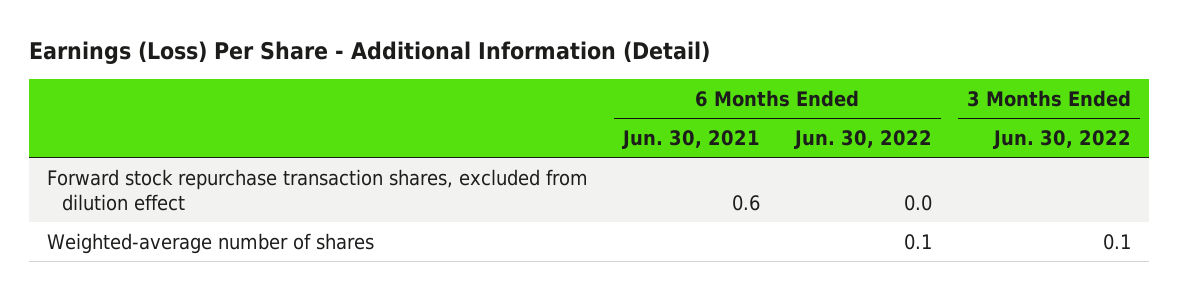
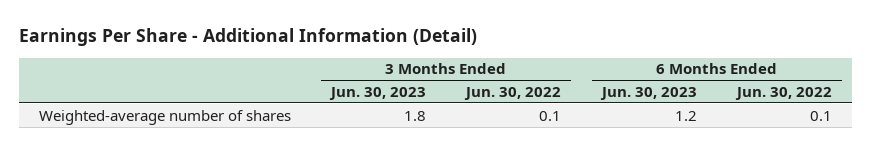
- Earnings (Loss) Per Share - Additional Information (Detail)
+ Earnings Per Share - Additional Information (Detail)
- | 6 Months Ended Jun. 30, 2021 | 6 Months Ended Jun. 30, 2022 | 3 Months Ended Jun. 30, 2022
+ | 3 Months Ended Jun. 30, 2023 | 3 Months Ended Jun. 30, 2022 | 6 Months Ended Jun. 30, 2023 | 6 Months Ended Jun. 30, 2022
- Forward stock repurchase transaction shares, excluded from dilution effect | 0.6 | 0.0 |

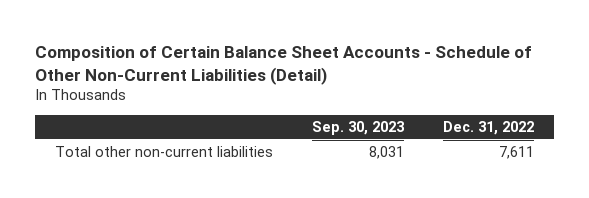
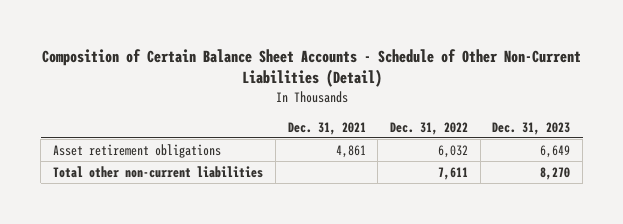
- | Sep. 30, 2023 | Dec. 31, 2022
+ | Dec. 31, 2021 | Dec. 31, 2022 | Dec. 31, 2023
+ Asset retirement obligations | 4,861 | 6,032 | 6,649

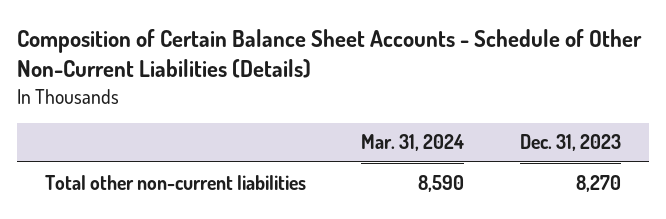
- Composition of Certain Balance Sheet Accounts - Schedule of Other Non-Current Liabilities (Detail)
+ Composition of Certain Balance Sheet Accounts - Schedule of Other Non-Current Liabilities (Details)
- | Dec. 31, 2021 | Dec. 31, 2022 | Dec. 31, 2023
+ | Mar. 31, 2024 | Dec. 31, 2023
- Asset retirement obligations | 4,861 | 6,032 | 6,649

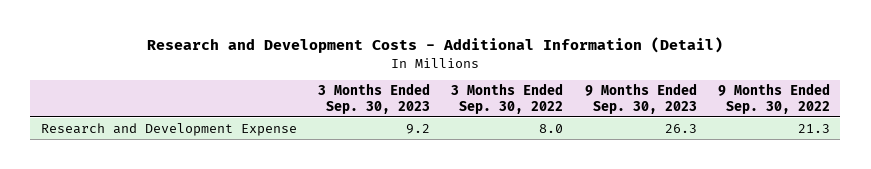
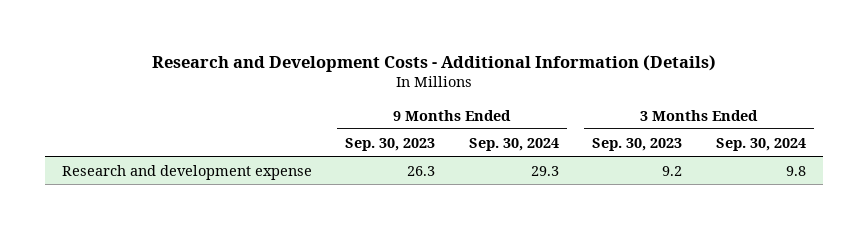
- Research and Development Costs - Additional Information (Detail)
+ Research and Development Costs - Additional Information (Details)
- | 3 Months Ended Sep. 30, 2023 | 3 Months Ended Sep. 30, 2022 | 9 Months Ended Sep. 30, 2023 | 9 Months Ended Sep. 30, 2022
+ | 9 Months Ended Sep. 30, 2023 | 9 Months Ended Sep. 30, 2024 | 3 Months Ended Sep. 30, 2023 | 3 Months Ended Sep. 30, 2024
- Research and Development Expense | 9.2 | 8.0 | 26.3 | 21.3
+ Research and development expense | 26.3 | 29.3 | 9.2 | 9.8

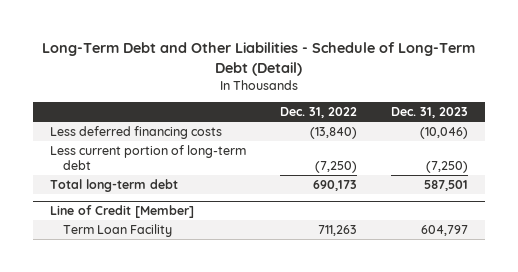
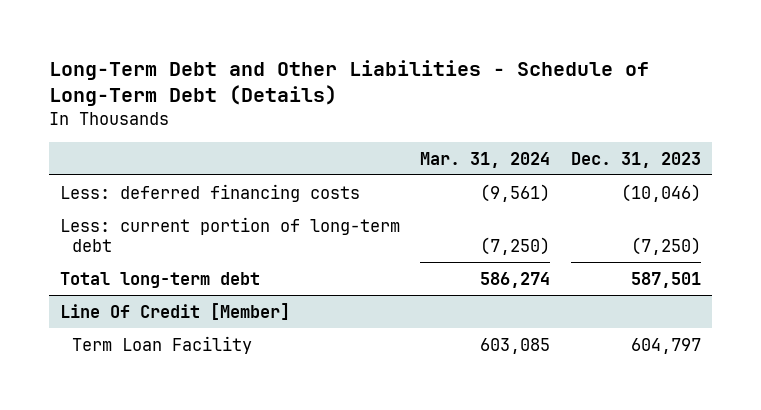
- Long-Term Debt and Other Liabilities - Schedule of Long-Term Debt (Detail)
+ Long-Term Debt and Other Liabilities - Schedule of Long-Term Debt (Details)
- | Dec. 31, 2022 | Dec. 31, 2023
+ | Mar. 31, 2024 | Dec. 31, 2023
- Less deferred financing costs | (13,840) | (10,046)
- Less current portion of long-term debt | (7,250) | (7,250)
+ Less: deferred financing costs | (9,561) | (10,046)
+ Less: current portion of long-term debt | (7,250) | (7,250)
- Line of Credit [Member]
+ Line Of Credit [Member]

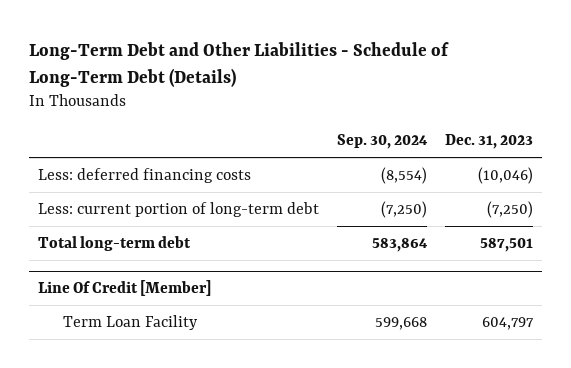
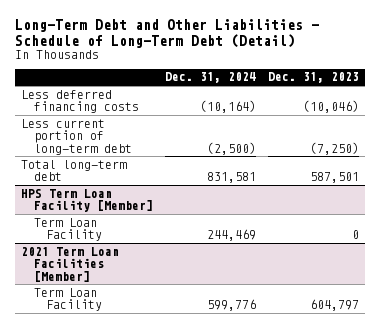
- Long-Term Debt and Other Liabilities - Schedule of Long-Term Debt (Details)
+ Long-Term Debt and Other Liabilities - Schedule of Long-Term Debt (Detail)
- | Sep. 30, 2024 | Dec. 31, 2023
+ | Dec. 31, 2024 | Dec. 31, 2023
- Less: deferred financing costs | (8,554) | (10,046)
- Less: current portion of long-term debt | (7,250) | (7,250)
+ Less deferred financing costs | (10,164) | (10,046)
+ Less current portion of long-term debt | (2,500) | (7,250)
- Line Of Credit [Member]
+ HPS Term Loan Facility [Member]
+ Term Loan Facility | 244,469 | 0
+ 2021 Term Loan Facilities [Member]

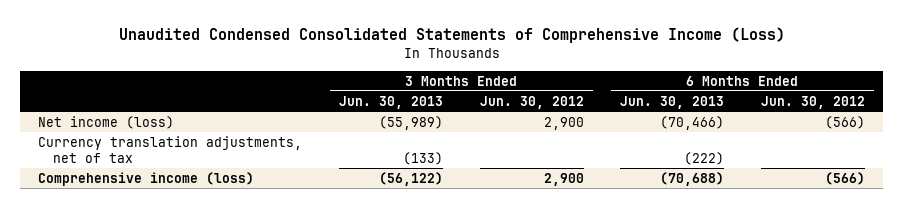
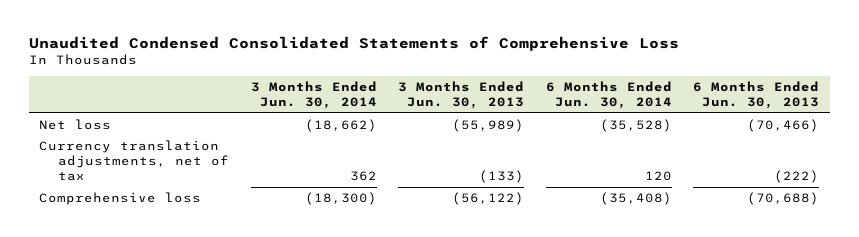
- Unaudited Condensed Consolidated Statements of Comprehensive Income (Loss)
+ Unaudited Condensed Consolidated Statements of Comprehensive Loss
- | 3 Months Ended Jun. 30, 2013 | 3 Months Ended Jun. 30, 2012 | 6 Months Ended Jun. 30, 2013 | 6 Months Ended Jun. 30, 2012
+ | 3 Months Ended Jun. 30, 2014 | 3 Months Ended Jun. 30, 2013 | 6 Months Ended Jun. 30, 2014 | 6 Months Ended Jun. 30, 2013
- Net income (loss) | (55,989) | 2,900 | (70,466) | (566)
+ Net loss | (18,662) | (55,989) | (35,528) | (70,466)
- Comprehensive income (loss) | (56,122) | 2,900 | (70,688) | (566)
+ Comprehensive loss | (18,300) | (56,122) | (35,408) | (70,688)

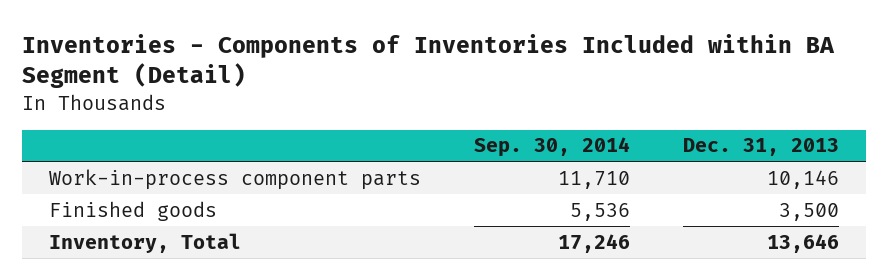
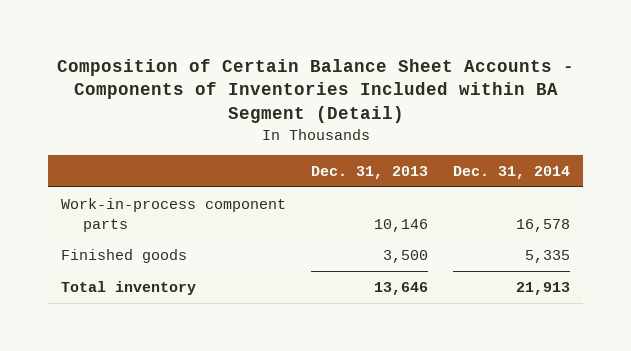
- Inventories - Components of Inventories Included within BA Segment (Detail)
+ Composition of Certain Balance Sheet Accounts - Components of Inventories Included within BA Segment (Detail)
- | Sep. 30, 2014 | Dec. 31, 2013
+ | Dec. 31, 2013 | Dec. 31, 2014
- Inventory, Total | 17,246 | 13,646
+ Total inventory | 13,646 | 21,913

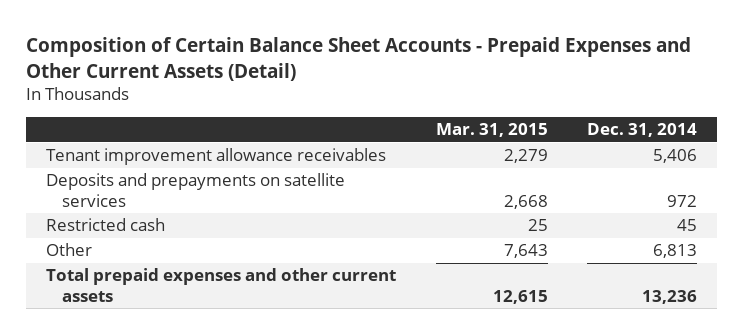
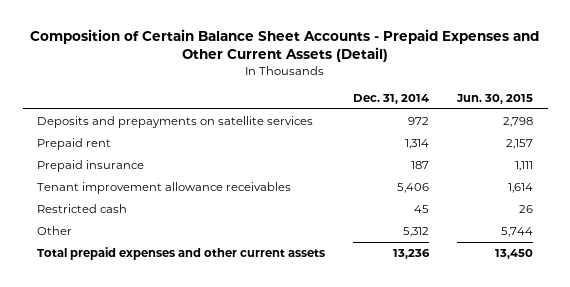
- | Mar. 31, 2015 | Dec. 31, 2014
+ | Dec. 31, 2014 | Jun. 30, 2015
+ Prepaid rent | 1,314 | 2,157
+ Prepaid insurance | 187 | 1,111
moved down: Tenant improvement allowance receivables | 5,406 | 1,614
- Other | 7,643 | 6,813
+ Other | 5,312 | 5,744

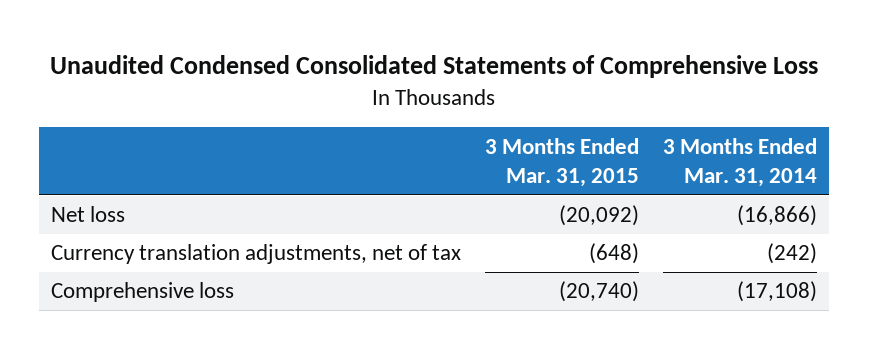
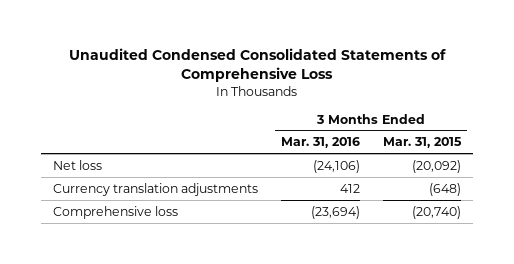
- | 3 Months Ended Mar. 31, 2015 | 3 Months Ended Mar. 31, 2014
+ | 3 Months Ended Mar. 31, 2016 | 3 Months Ended Mar. 31, 2015
- Currency translation adjustments, net of tax | (648) | (242)
+ Currency translation adjustments | 412 | (648)

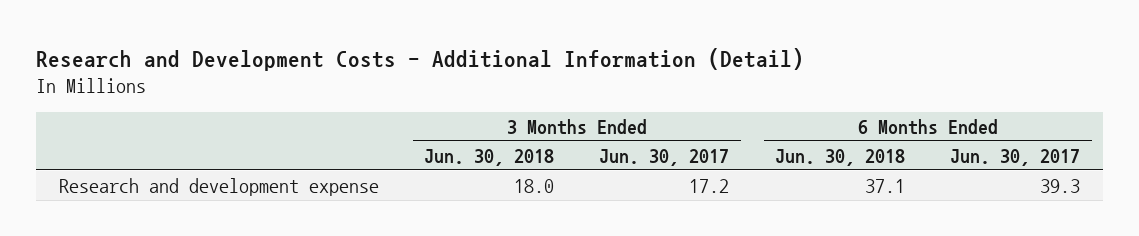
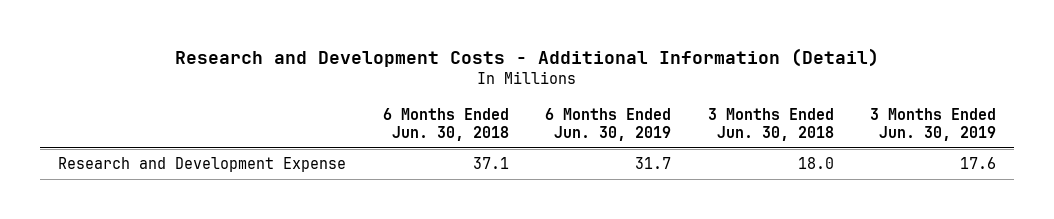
- | 3 Months Ended Jun. 30, 2018 | 3 Months Ended Jun. 30, 2017 | 6 Months Ended Jun. 30, 2018 | 6 Months Ended Jun. 30, 2017
+ | 6 Months Ended Jun. 30, 2018 | 6 Months Ended Jun. 30, 2019 | 3 Months Ended Jun. 30, 2018 | 3 Months Ended Jun. 30, 2019
- Research and development expense | 18.0 | 17.2 | 37.1 | 39.3
+ Research and Development Expense | 37.1 | 31.7 | 18.0 | 17.6

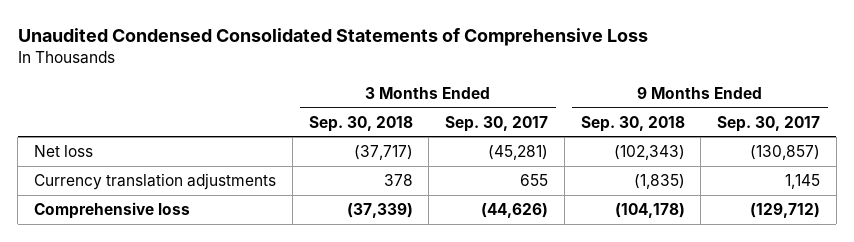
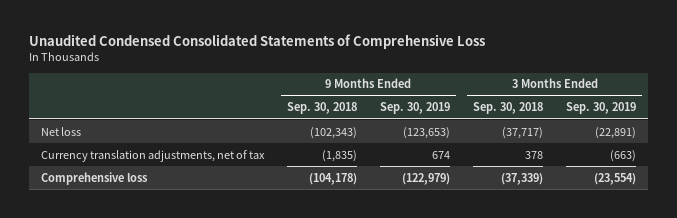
- | 3 Months Ended Sep. 30, 2018 | 3 Months Ended Sep. 30, 2017 | 9 Months Ended Sep. 30, 2018 | 9 Months Ended Sep. 30, 2017
+ | 9 Months Ended Sep. 30, 2018 | 9 Months Ended Sep. 30, 2019 | 3 Months Ended Sep. 30, 2018 | 3 Months Ended Sep. 30, 2019
- Currency translation adjustments | 378 | 655 | (1,835) | 1,145
+ Currency translation adjustments, net of tax | (1,835) | 674 | 378 | (663)

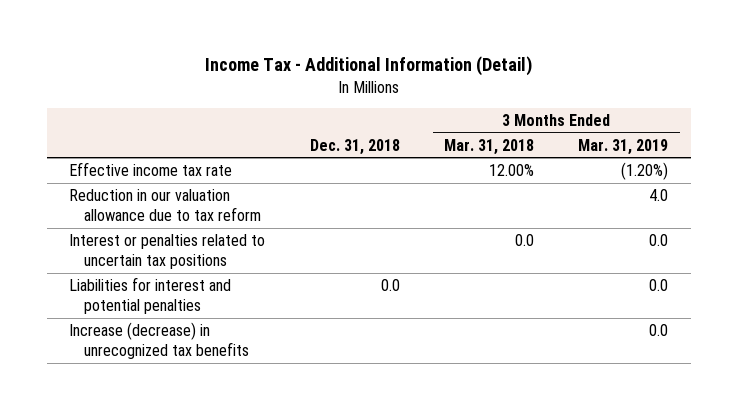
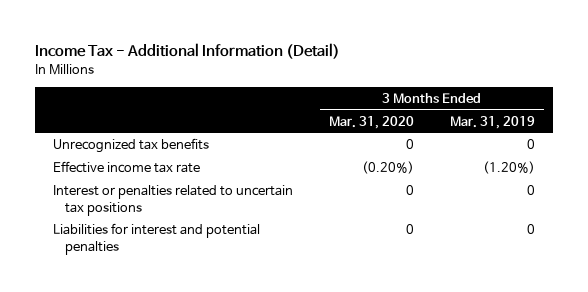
- | Dec. 31, 2018 | 3 Months Ended Mar. 31, 2018 | 3 Months Ended Mar. 31, 2019
+ | 3 Months Ended Mar. 31, 2020 | 3 Months Ended Mar. 31, 2019
+ Unrecognized tax benefits | 0 | 0
- Reduction in our valuation allowance due to tax reform | | | 4.0
- Interest or penalties related to uncertain tax positions | | 0.0 | 0.0
- Liabilities for interest and potential penalties | 0.0 | | 0.0
- Increase (decrease) in unrecognized tax benefits | | | 0.0
+ Interest or penalties related to uncertain tax positions | 0 | 0
+ Liabilities for interest and potential penalties | 0 | 0

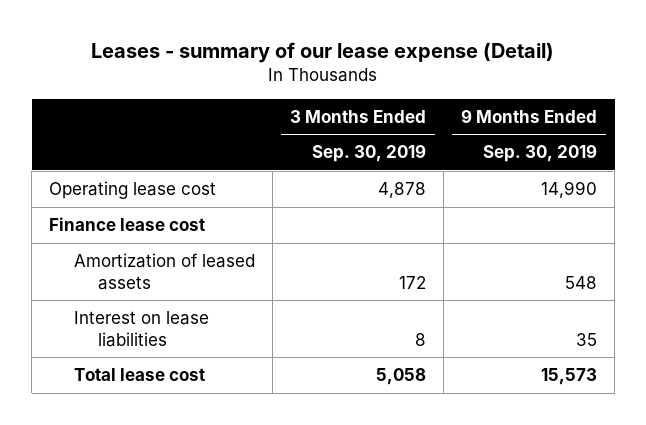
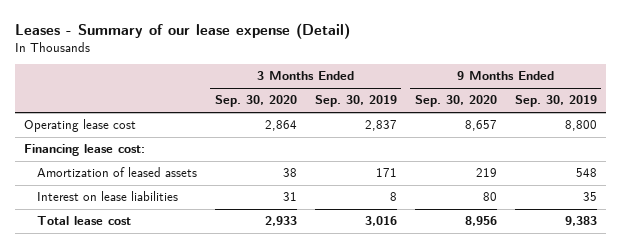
- Leases - summary of our lease expense (Detail)
+ Leases - Summary of our lease expense (Detail)
- | 3 Months Ended Sep. 30, 2019 | 9 Months Ended Sep. 30, 2019
+ | 3 Months Ended Sep. 30, 2020 | 3 Months Ended Sep. 30, 2019 | 9 Months Ended Sep. 30, 2020 | 9 Months Ended Sep. 30, 2019
- Operating lease cost | 4,878 | 14,990
- Finance lease cost
- Amortization of leased assets | 172 | 548
+ Operating lease cost | 2,864 | 2,837 | 8,657 | 8,800
+ Financing lease cost:
+ Amortization of leased assets | 38 | 171 | 219 | 548
- Total lease cost | 5,058 | 15,573
+ Total lease cost | 2,933 | 3,016 | 8,956 | 9,383

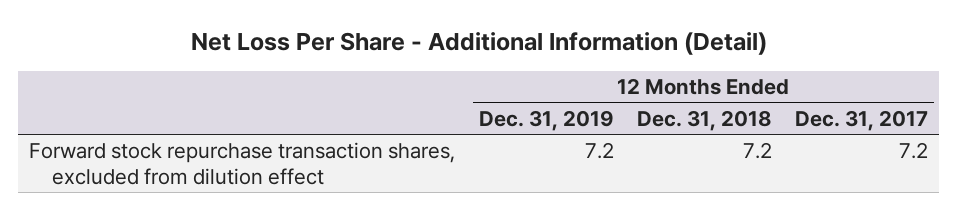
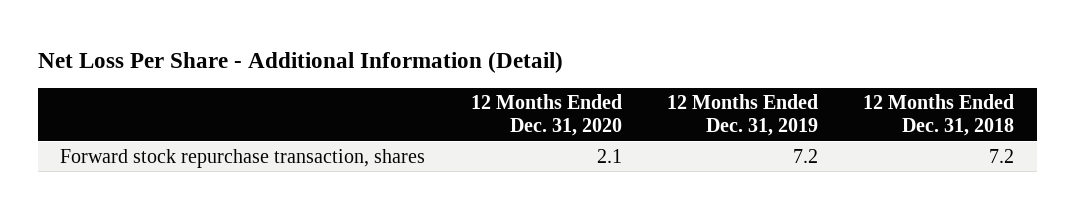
- | 12 Months Ended Dec. 31, 2019 | 12 Months Ended Dec. 31, 2018 | 12 Months Ended Dec. 31, 2017
+ | 12 Months Ended Dec. 31, 2020 | 12 Months Ended Dec. 31, 2019 | 12 Months Ended Dec. 31, 2018
- Forward stock repurchase transaction shares, excluded from dilution effect | 7.2 | 7.2 | 7.2
+ Forward stock repurchase transaction, shares | 2.1 | 7.2 | 7.2

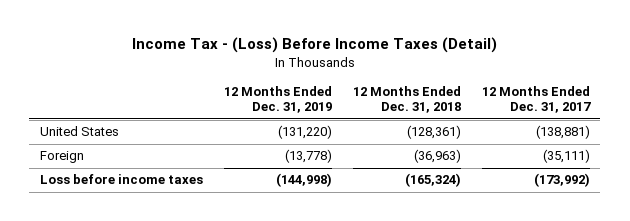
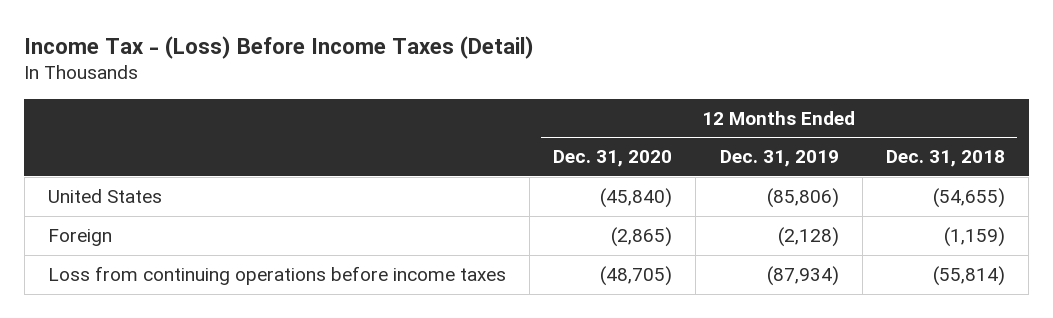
- | 12 Months Ended Dec. 31, 2019 | 12 Months Ended Dec. 31, 2018 | 12 Months Ended Dec. 31, 2017
+ | 12 Months Ended Dec. 31, 2020 | 12 Months Ended Dec. 31, 2019 | 12 Months Ended Dec. 31, 2018
- United States | (131,220) | (128,361) | (138,881)
- Foreign | (13,778) | (36,963) | (35,111)
- Loss before income taxes | (144,998) | (165,324) | (173,992)
+ United States | (45,840) | (85,806) | (54,655)
+ Foreign | (2,865) | (2,128) | (1,159)
+ Loss from continuing operations before income taxes | (48,705) | (87,934) | (55,814)

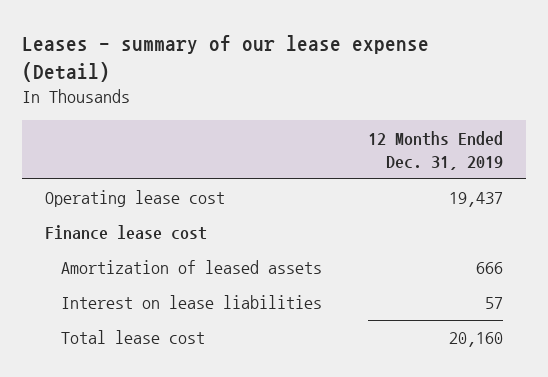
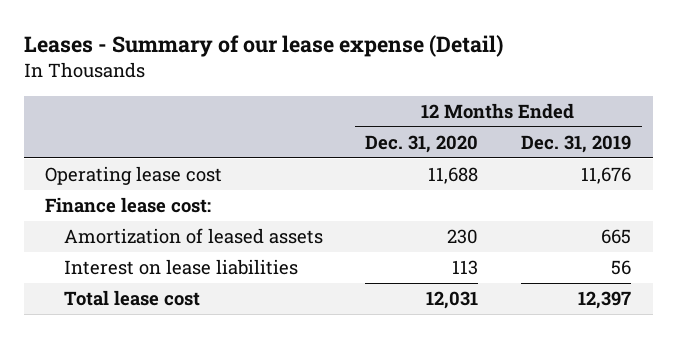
- Leases - summary of our lease expense (Detail)
+ Leases - Summary of our lease expense (Detail)
- | 12 Months Ended Dec. 31, 2019
+ | 12 Months Ended Dec. 31, 2020 | 12 Months Ended Dec. 31, 2019
- Operating lease cost | 19,437
- Finance lease cost
- Amortization of leased assets | 666
- Interest on lease liabilities | 57
- Total lease cost | 20,160
+ Operating lease cost | 11,688 | 11,676
+ Finance lease cost:
+ Amortization of leased assets | 230 | 665
+ Interest on lease liabilities | 113 | 56
+ Total lease cost | 12,031 | 12,397

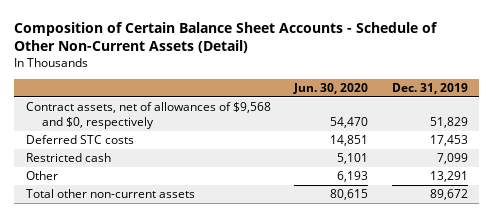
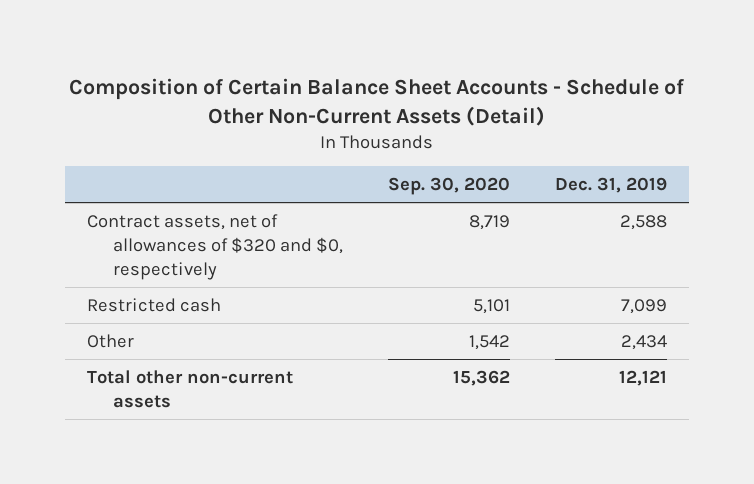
- | Jun. 30, 2020 | Dec. 31, 2019
+ | Sep. 30, 2020 | Dec. 31, 2019
- Contract assets, net of allowances of $9,568 and $0, respectively | 54,470 | 51,829
- Deferred STC costs | 14,851 | 17,453
+ Contract assets, net of allowances of $320 and $0, respectively | 8,719 | 2,588
- Other | 6,193 | 13,291
- Total other non-current assets | 80,615 | 89,672
+ Other | 1,542 | 2,434
+ Total other non-current assets | 15,362 | 12,121

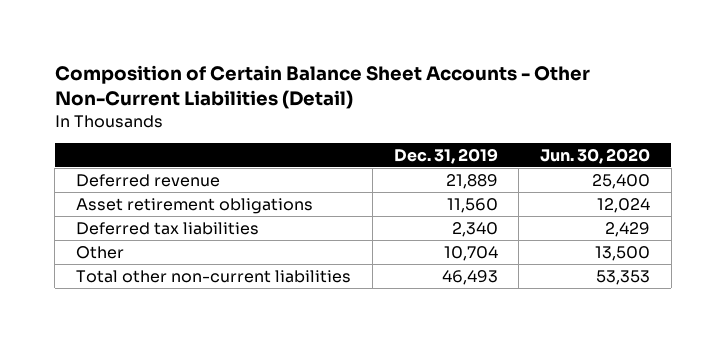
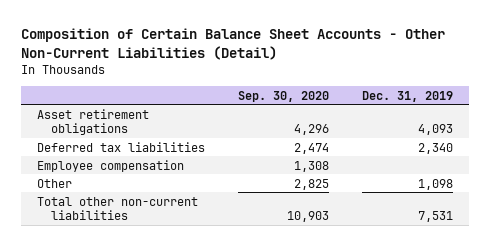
- | Dec. 31, 2019 | Jun. 30, 2020
+ | Sep. 30, 2020 | Dec. 31, 2019
- Deferred revenue | 21,889 | 25,400
- Asset retirement obligations | 11,560 | 12,024
+ Asset retirement obligations | 4,296 | 4,093
- Other | 10,704 | 13,500
- Total other non-current liabilities | 46,493 | 53,353
+ Employee compensation | 1,308 |
+ Other | 2,825 | 1,098
+ Total other non-current liabilities | 10,903 | 7,531

